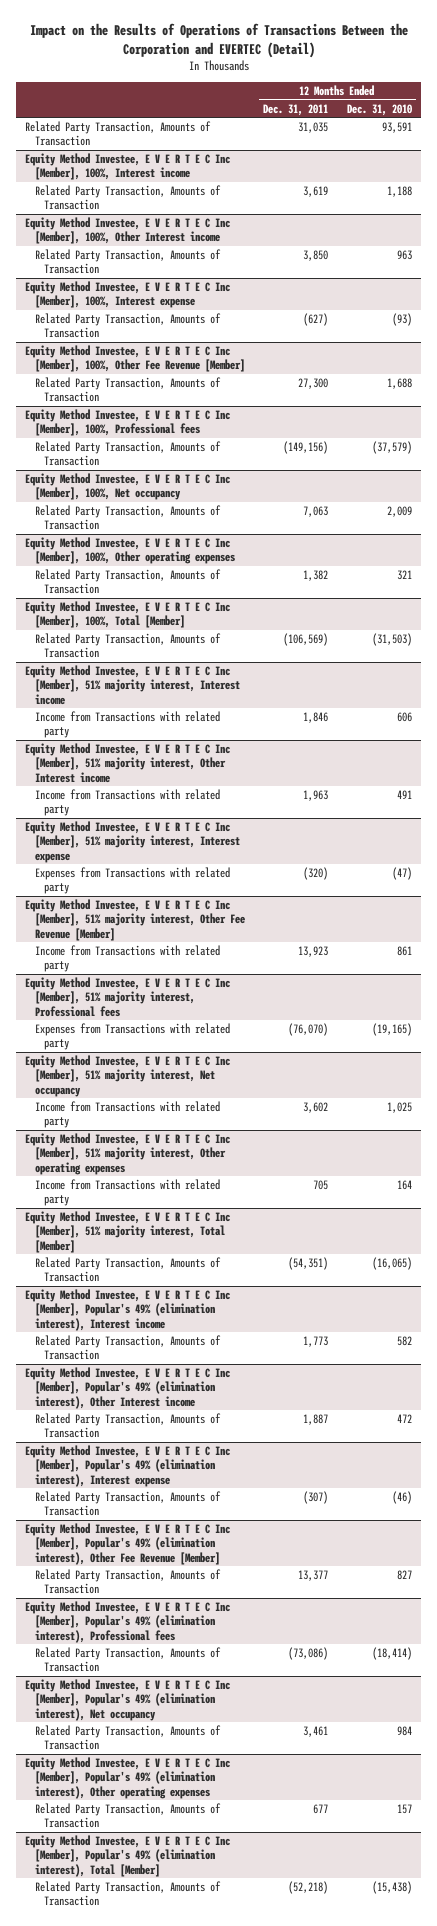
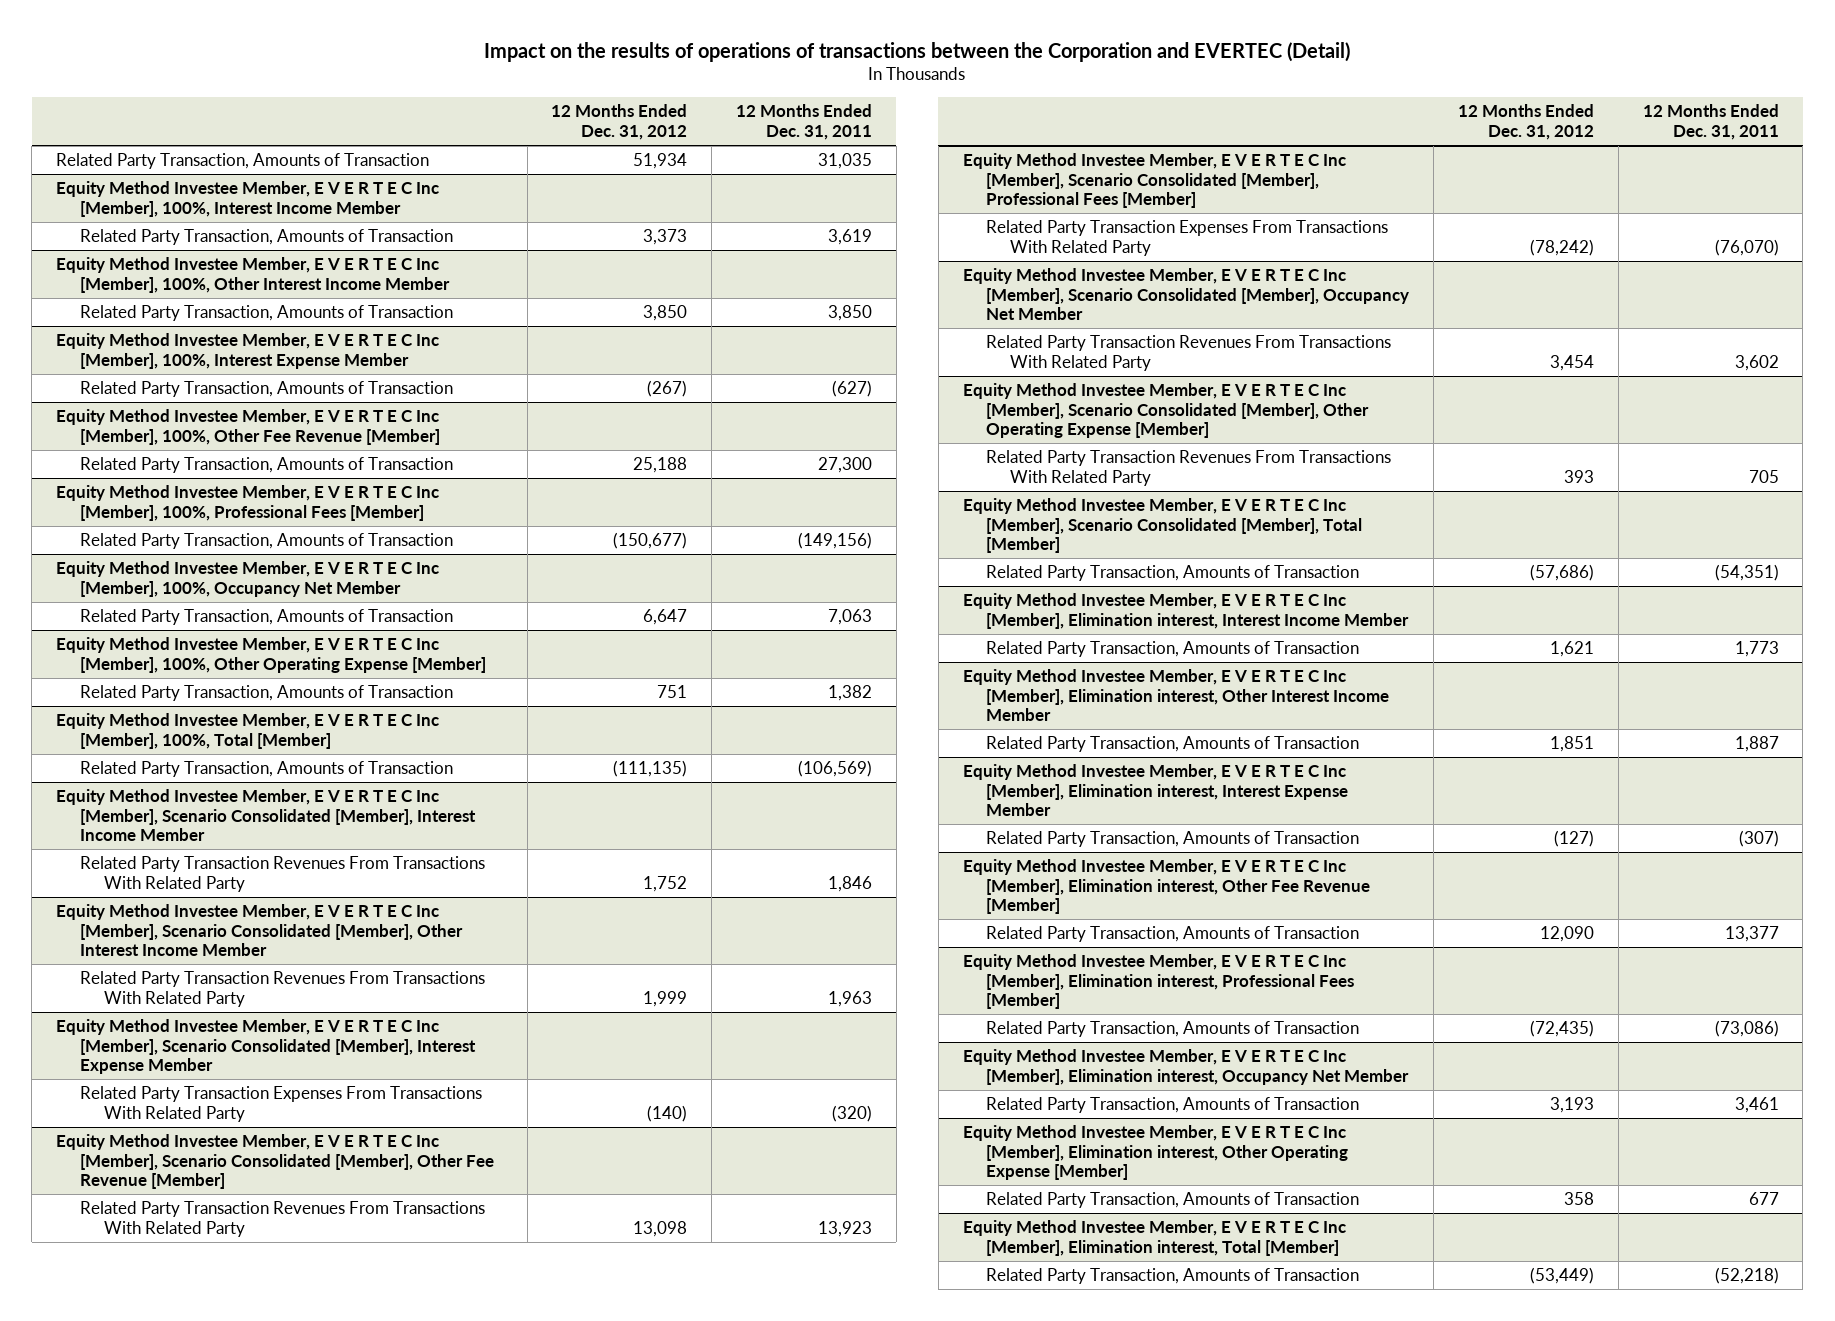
- Impact on the Results of Operations of Transactions Between the Corporation and EVERTEC (Detail)
+ Impact on the results of operations of transactions between the Corporation and EVERTEC (Detail)
- | 12 Months Ended Dec. 31, 2011 | 12 Months Ended Dec. 31, 2010
+ | 12 Months Ended Dec. 31, 2012 | 12 Months Ended Dec. 31, 2011
- Equity Method Investee, E V E R T E C Inc [Member], 100%, Interest income
+ Equity Method Investee Member, E V E R T E C Inc [Member], 100%, Interest Income Member
- Equity Method Investee, E V E R T E C Inc [Member], 100%, Other Interest income
+ Equity Method Investee Member, E V E R T E C Inc [Member], 100%, Other Interest Income Member
- Equity Method Investee, E V E R T E C Inc [Member], 100%, Interest expense
+ Equity Method Investee Member, E V E R T E C Inc [Member], 100%, Interest Expense Member
- Equity Method Investee, E V E R T E C Inc [Member], 100%, Other Fee Revenue [Member]
+ Equity Method Investee Member, E V E R T E C Inc [Member], 100%, Other Fee Revenue [Member]
- Equity Method Investee, E V E R T E C Inc [Member], 100%, Professional fees
+ Equity Method Investee Member, E V E R T E C Inc [Member], 100%, Professional Fees [Member]
- Equity Method Investee, E V E R T E C Inc [Member], 100%, Net occupancy
+ Equity Method Investee Member, E V E R T E C Inc [Member], 100%, Occupancy Net Member
- Equity Method Investee, E V E R T E C Inc [Member], 100%, Other operating expenses
+ Equity Method Investee Member, E V E R T E C Inc [Member], 100%, Other Operating Expense [Member]
- Equity Method Investee, E V E R T E C Inc [Member], 100%, Total [Member]
+ Equity Method Investee Member, E V E R T E C Inc [Member], 100%, Total [Member]
- Equity Method Investee, E V E R T E C Inc [Member], 51% majority interest, Interest income
- Income from Transactions with related party | 1,846 | 606
- Equity Method Investee, E V E R T E C Inc [Member], 51% majority interest, Other Interest income
- Income from Transactions with related party | 1,963 | 491
- Equity Method Investee, E V E R T E C Inc [Member], 51% majority interest, Interest expense
- Expenses from Transactions with related party | (320) | (47)
- Equity Method Investee, E V E R T E C Inc [Member], 51% majority interest, Other Fee Revenue [Member]
- Income from Transactions with related party | 13,923 | 861
- Equity Method Investee, E V E R T E C Inc [Member], 51% majority interest, Professional fees
- Expenses from Transactions with related party | (76,070) | (19,165)
- Equity Method Investee, E V E R T E C Inc [Member], 51% majority interest, Net occupancy
- Income from Transactions with related party | 3,602 | 1,025
- Equity Method Investee, E V E R T E C Inc [Member], 51% majority interest, Other operating expenses
- Income from Transactions with related party | 705 | 164
- Equity Method Investee, E V E R T E C Inc [Member], 51% majority interest, Total [Member]
+ Equity Method Investee Member, E V E R T E C Inc [Member], Scenario Consolidated [Member], Interest Income Member
+ Related Party Transaction Revenues From Transactions With Related Party | 1,752 | 1,846
+ Equity Method Investee Member, E V E R T E C Inc [Member], Scenario Consolidated [Member], Other Interest Income Member
+ Related Party Transaction Revenues From Transactions With Related Party | 1,999 | 1,963
+ Equity Method Investee Member, E V E R T E C Inc [Member], Scenario Consolidated [Member], Interest Expense Member
+ Related Party Transaction Expenses From Transactions With Related Party | (140) | (320)
+ Equity Method Investee Member, E V E R T E C Inc [Member], Scenario Consolidated [Member], Other Fee Revenue [Member]
+ Related Party Transaction Revenues From Transactions With Related Party | 13,098 | 13,923
+ Equity Method Investee Member, E V E R T E C Inc [Member], Scenario Consolidated [Member], Professional Fees [Member]
+ Related Party Transaction Expenses From Transactions With Related Party | (78,242) | (76,070)
+ Equity Method Investee Member, E V E R T E C Inc [Member], Scenario Consolidated [Member], Occupancy Net Member
+ Related Party Transaction Revenues From Transactions With Related Party | 3,454 | 3,602
+ Equity Method Investee Member, E V E R T E C Inc [Member], Scenario Consolidated [Member], Other Operating Expense [Member]
+ Related Party Transaction Revenues From Transactions With Related Party | 393 | 705
+ Equity Method Investee Member, E V E R T E C Inc [Member], Scenario Consolidated [Member], Total [Member]
- Equity Method Investee, E V E R T E C Inc [Member], Popular's 49% (elimination interest), Interest income
+ Equity Method Investee Member, E V E R T E C Inc [Member], Elimination interest, Interest Income Member
- Equity Method Investee, E V E R T E C Inc [Member], Popular's 49% (elimination interest), Other Interest income
+ Equity Method Investee Member, E V E R T E C Inc [Member], Elimination interest, Other Interest Income Member
- Equity Method Investee, E V E R T E C Inc [Member], Popular's 49% (elimination interest), Interest expense
+ Equity Method Investee Member, E V E R T E C Inc [Member], Elimination interest, Interest Expense Member
- Equity Method Investee, E V E R T E C Inc [Member], Popular's 49% (elimination interest), Other Fee Revenue [Member]
+ Equity Method Investee Member, E V E R T E C Inc [Member], Elimination interest, Other Fee Revenue [Member]
- Equity Method Investee, E V E R T E C Inc [Member], Popular's 49% (elimination interest), Professional fees
+ Equity Method Investee Member, E V E R T E C Inc [Member], Elimination interest, Professional Fees [Member]
- Equity Method Investee, E V E R T E C Inc [Member], Popular's 49% (elimination interest), Net occupancy
+ Equity Method Investee Member, E V E R T E C Inc [Member], Elimination interest, Occupancy Net Member
- Equity Method Investee, E V E R T E C Inc [Member], Popular's 49% (elimination interest), Other operating expenses
+ Equity Method Investee Member, E V E R T E C Inc [Member], Elimination interest, Other Operating Expense [Member]
- Equity Method Investee, E V E R T E C Inc [Member], Popular's 49% (elimination interest), Total [Member]
+ Equity Method Investee Member, E V E R T E C Inc [Member], Elimination interest, Total [Member]

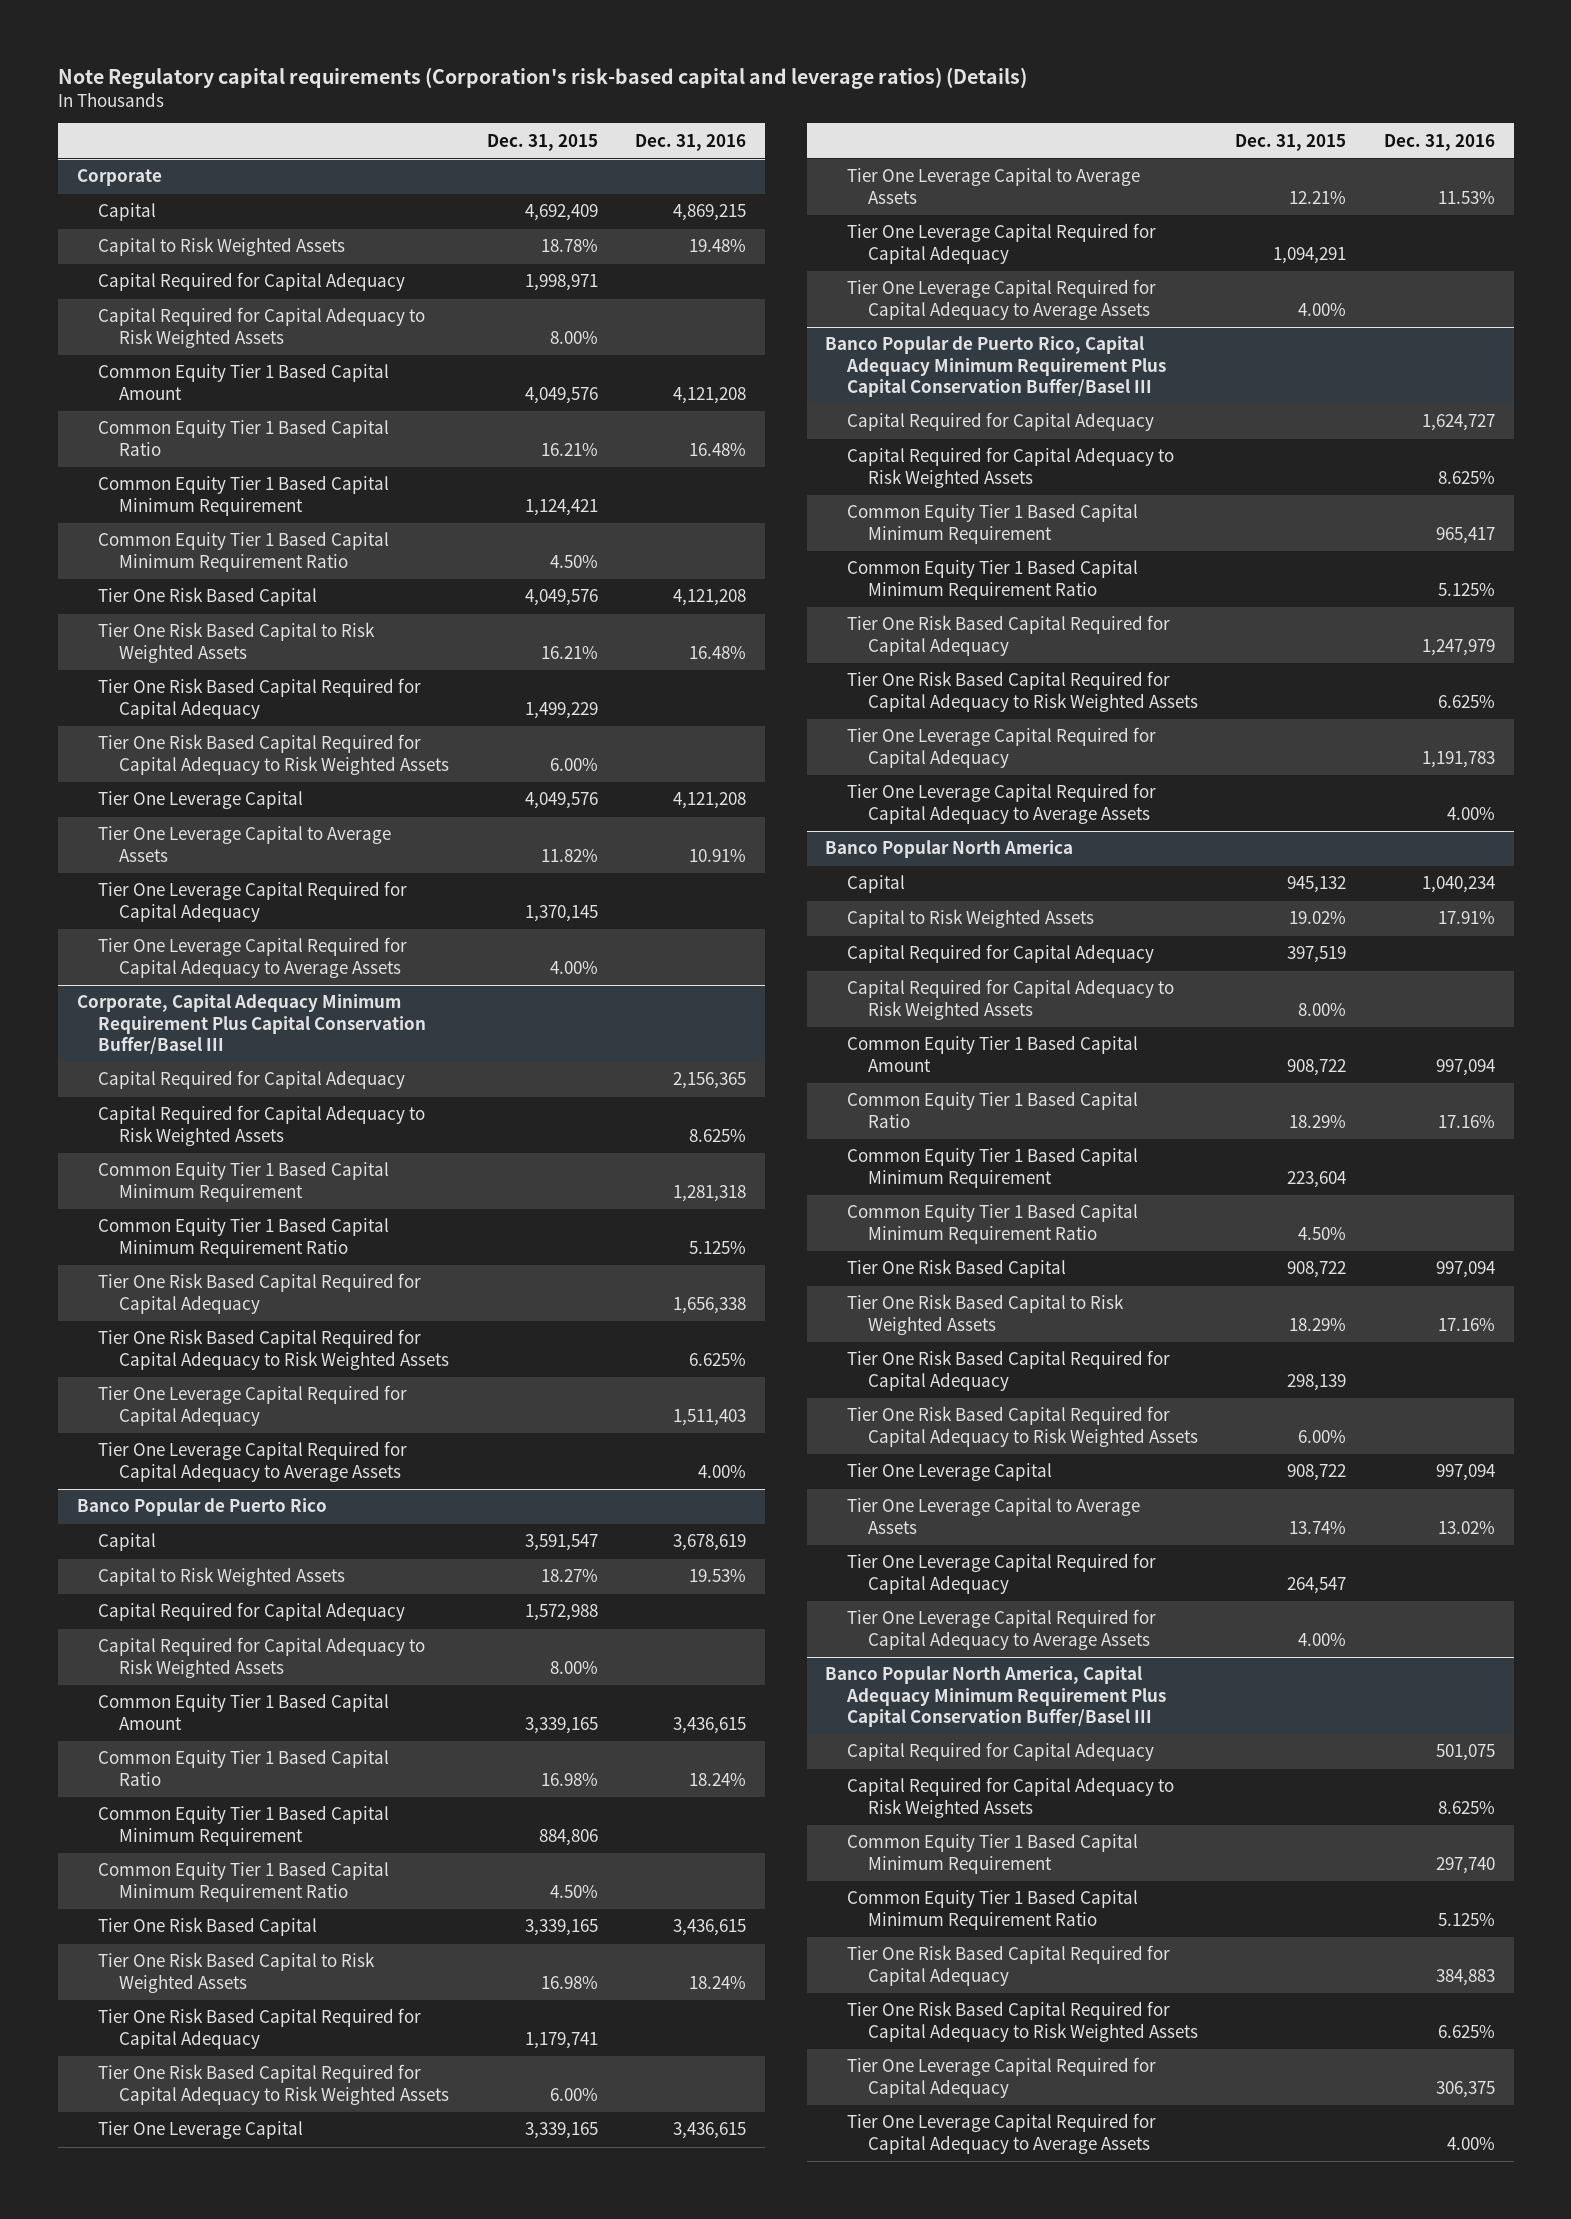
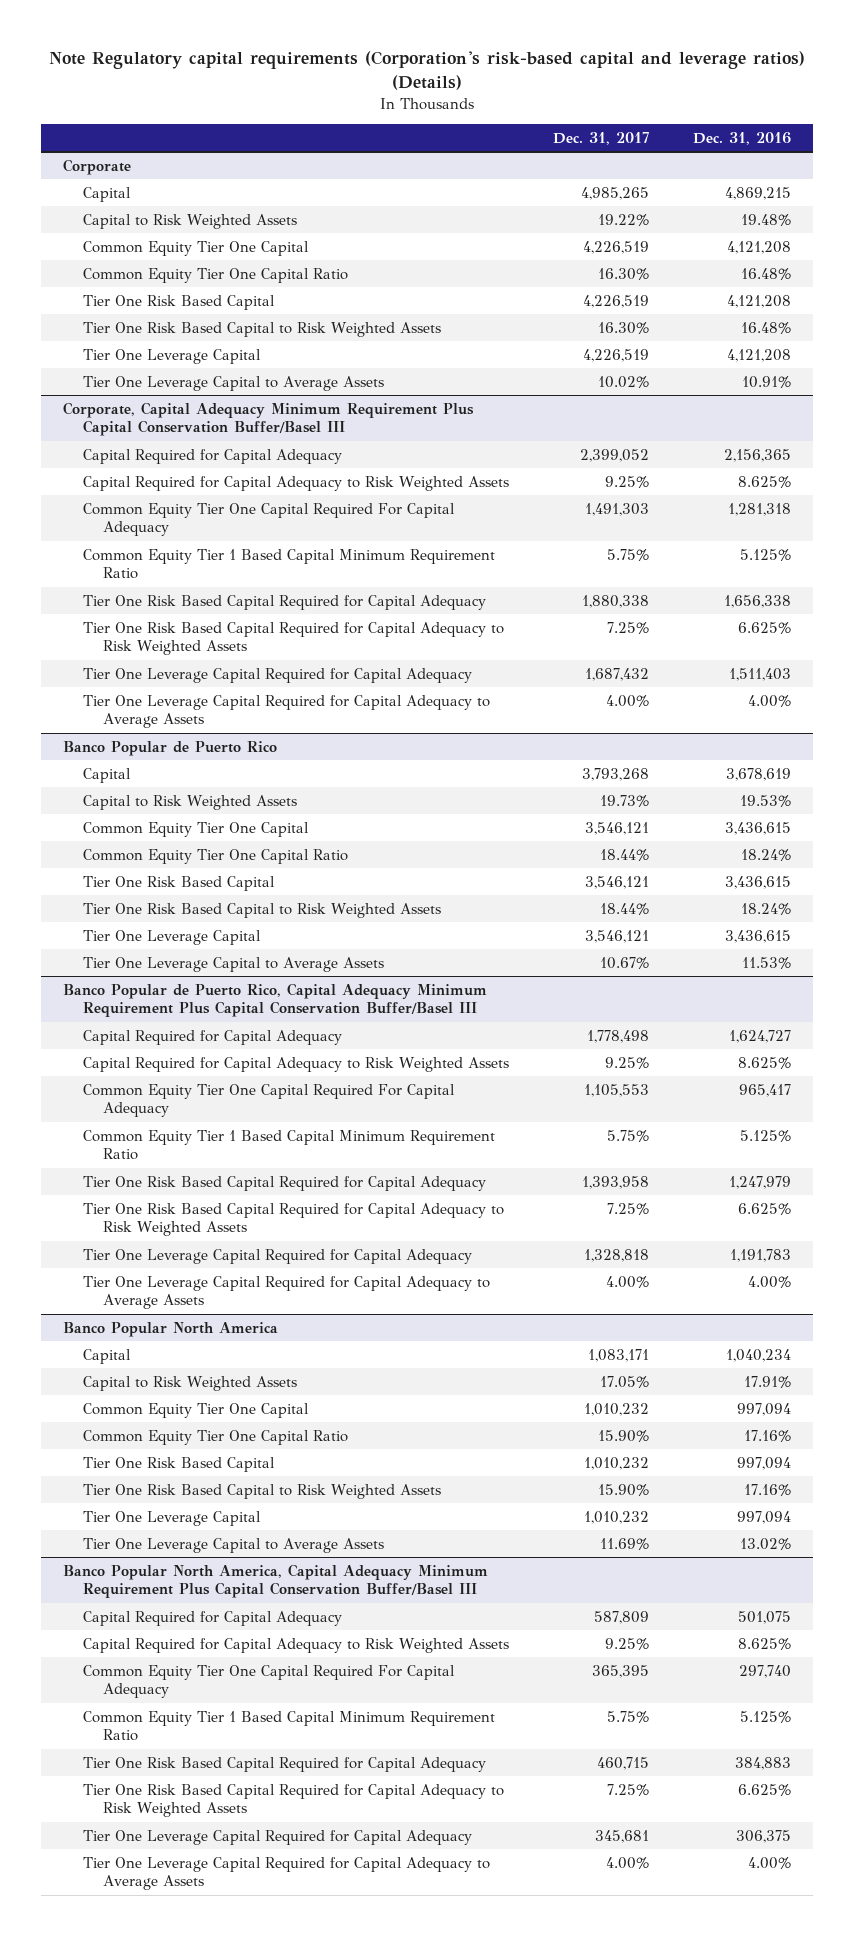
- | Dec. 31, 2015 | Dec. 31, 2016
+ | Dec. 31, 2017 | Dec. 31, 2016
@ Corporate
- Capital Required for Capital Adequacy | 1,998,971 |
- Capital Required for Capital Adequacy to Risk Weighted Assets | 8.00% |
- Common Equity Tier 1 Based Capital Amount | 4,049,576 | 4,121,208
- Common Equity Tier 1 Based Capital Ratio | 16.21% | 16.48%
- Common Equity Tier 1 Based Capital Minimum Requirement | 1,124,421 |
- Common Equity Tier 1 Based Capital Minimum Requirement Ratio | 4.50% |
+ Common Equity Tier One Capital | 4,226,519 | 4,121,208
+ Common Equity Tier One Capital Ratio | 16.30% | 16.48%
- Tier One Risk Based Capital Required for Capital Adequacy | 1,499,229 |
- Tier One Risk Based Capital Required for Capital Adequacy to Risk Weighted Assets | 6.00% |
- Tier One Leverage Capital Required for Capital Adequacy | 1,370,145 |
- Tier One Leverage Capital Required for Capital Adequacy to Average Assets | 4.00% |
@ Corporate, Capital Adequacy Minimum Requirement Plus Capital Conservation Buffer/Basel III
- Common Equity Tier 1 Based Capital Minimum Requirement | | 1,281,318
+ Common Equity Tier One Capital Required For Capital Adequacy | 1,491,303 | 1,281,318
@ Banco Popular de Puerto Rico
- Capital Required for Capital Adequacy | 1,572,988 |
- Capital Required for Capital Adequacy to Risk Weighted Assets | 8.00% |
- Common Equity Tier 1 Based Capital Amount | 3,339,165 | 3,436,615
- Common Equity Tier 1 Based Capital Ratio | 16.98% | 18.24%
- Common Equity Tier 1 Based Capital Minimum Requirement | 884,806 |
- Common Equity Tier 1 Based Capital Minimum Requirement Ratio | 4.50% |
+ Common Equity Tier One Capital | 3,546,121 | 3,436,615
+ Common Equity Tier One Capital Ratio | 18.44% | 18.24%
- Tier One Risk Based Capital Required for Capital Adequacy | 1,179,741 |
- Tier One Risk Based Capital Required for Capital Adequacy to Risk Weighted Assets | 6.00% |
- Tier One Leverage Capital Required for Capital Adequacy | 1,094,291 |
- Tier One Leverage Capital Required for Capital Adequacy to Average Assets | 4.00% |
@ Banco Popular de Puerto Rico, Capital Adequacy Minimum Requirement Plus Capital Conservation Buffer/Basel III
- Common Equity Tier 1 Based Capital Minimum Requirement | | 965,417
+ Common Equity Tier One Capital Required For Capital Adequacy | 1,105,553 | 965,417
@ Banco Popular North America
- Capital Required for Capital Adequacy | 397,519 |
- Capital Required for Capital Adequacy to Risk Weighted Assets | 8.00% |
- Common Equity Tier 1 Based Capital Amount | 908,722 | 997,094
- Common Equity Tier 1 Based Capital Ratio | 18.29% | 17.16%
- Common Equity Tier 1 Based Capital Minimum Requirement | 223,604 |
- Common Equity Tier 1 Based Capital Minimum Requirement Ratio | 4.50% |
+ Common Equity Tier One Capital | 1,010,232 | 997,094
+ Common Equity Tier One Capital Ratio | 15.90% | 17.16%
- Tier One Risk Based Capital Required for Capital Adequacy | 298,139 |
- Tier One Risk Based Capital Required for Capital Adequacy to Risk Weighted Assets | 6.00% |
- Tier One Leverage Capital Required for Capital Adequacy | 264,547 |
- Tier One Leverage Capital Required for Capital Adequacy to Average Assets | 4.00% |
@ Banco Popular North America, Capital Adequacy Minimum Requirement Plus Capital Conservation Buffer/Basel III
- Common Equity Tier 1 Based Capital Minimum Requirement | | 297,740
+ Common Equity Tier One Capital Required For Capital Adequacy | 365,395 | 297,740

